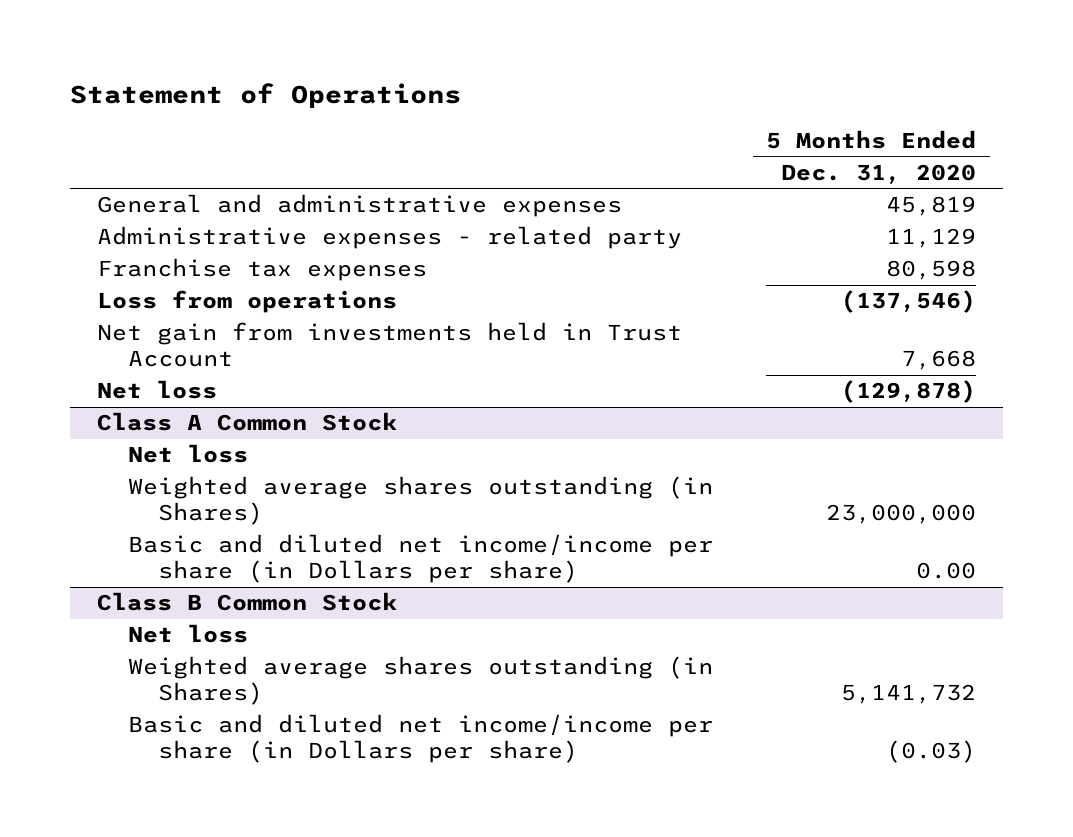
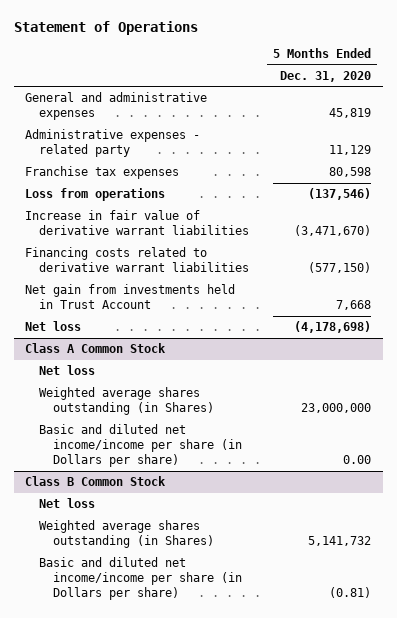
+ Increase in fair value of derivative warrant liabilities | (3,471,670)
+ Financing costs related to derivative warrant liabilities | (577,150)
- Net loss | (129,878)
+ Net loss | (4,178,698)
@ Class B Common Stock
- Basic and diluted net income/income per share (in Dollars per share) | (0.03)
+ Basic and diluted net income/income per share (in Dollars per share) | (0.81)

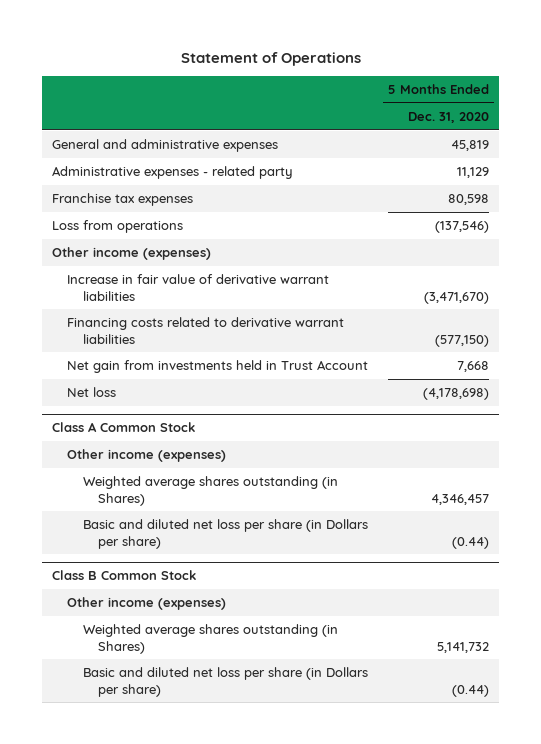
+ Other income (expenses)
@ Class A Common Stock
- Net loss
- Weighted average shares outstanding (in Shares) | 23,000,000
- Basic and diluted net income/income per share (in Dollars per share) | 0.00
+ Other income (expenses)
+ Weighted average shares outstanding (in Shares) | 4,346,457
+ Basic and diluted net loss per share (in Dollars per share) | (0.44)
@ Class B Common Stock
- Net loss
+ Other income (expenses)
- Basic and diluted net income/income per share (in Dollars per share) | (0.81)
+ Basic and diluted net loss per share (in Dollars per share) | (0.44)

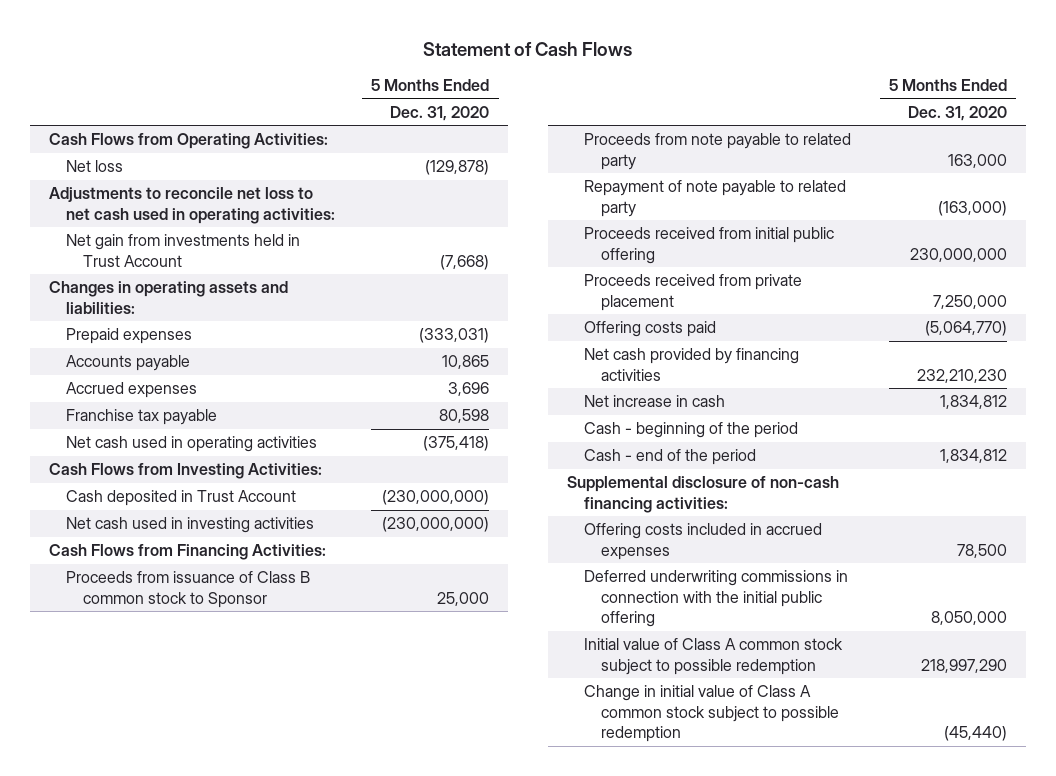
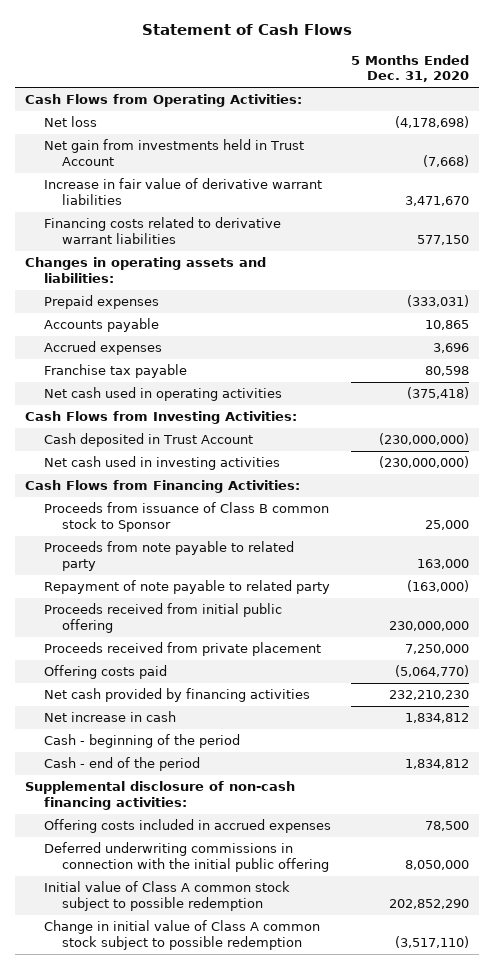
- Net loss | (129,878)
- Adjustments to reconcile net loss to net cash used in operating activities:
+ Net loss | (4,178,698)
+ Increase in fair value of derivative warrant liabilities | 3,471,670
+ Financing costs related to derivative warrant liabilities | 577,150
- Initial value of Class A common stock subject to possible redemption | 218,997,290
- Change in initial value of Class A common stock subject to possible redemption | (45,440)
+ Initial value of Class A common stock subject to possible redemption | 202,852,290
+ Change in initial value of Class A common stock subject to possible redemption | (3,517,110)

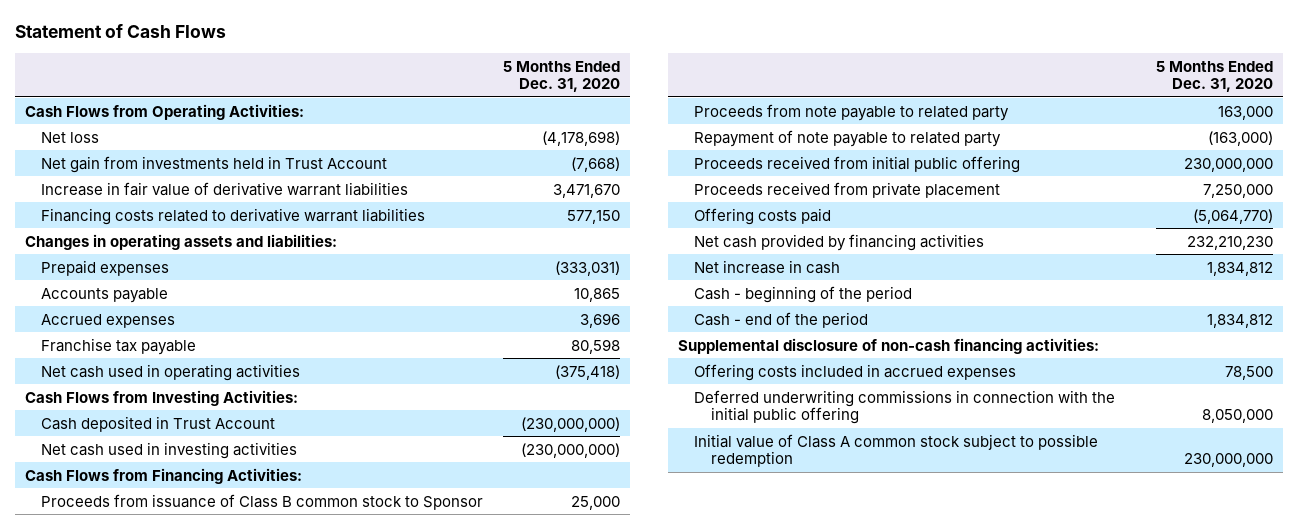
- Initial value of Class A common stock subject to possible redemption | 202,852,290
- Change in initial value of Class A common stock subject to possible redemption | (3,517,110)
+ Initial value of Class A common stock subject to possible redemption | 230,000,000

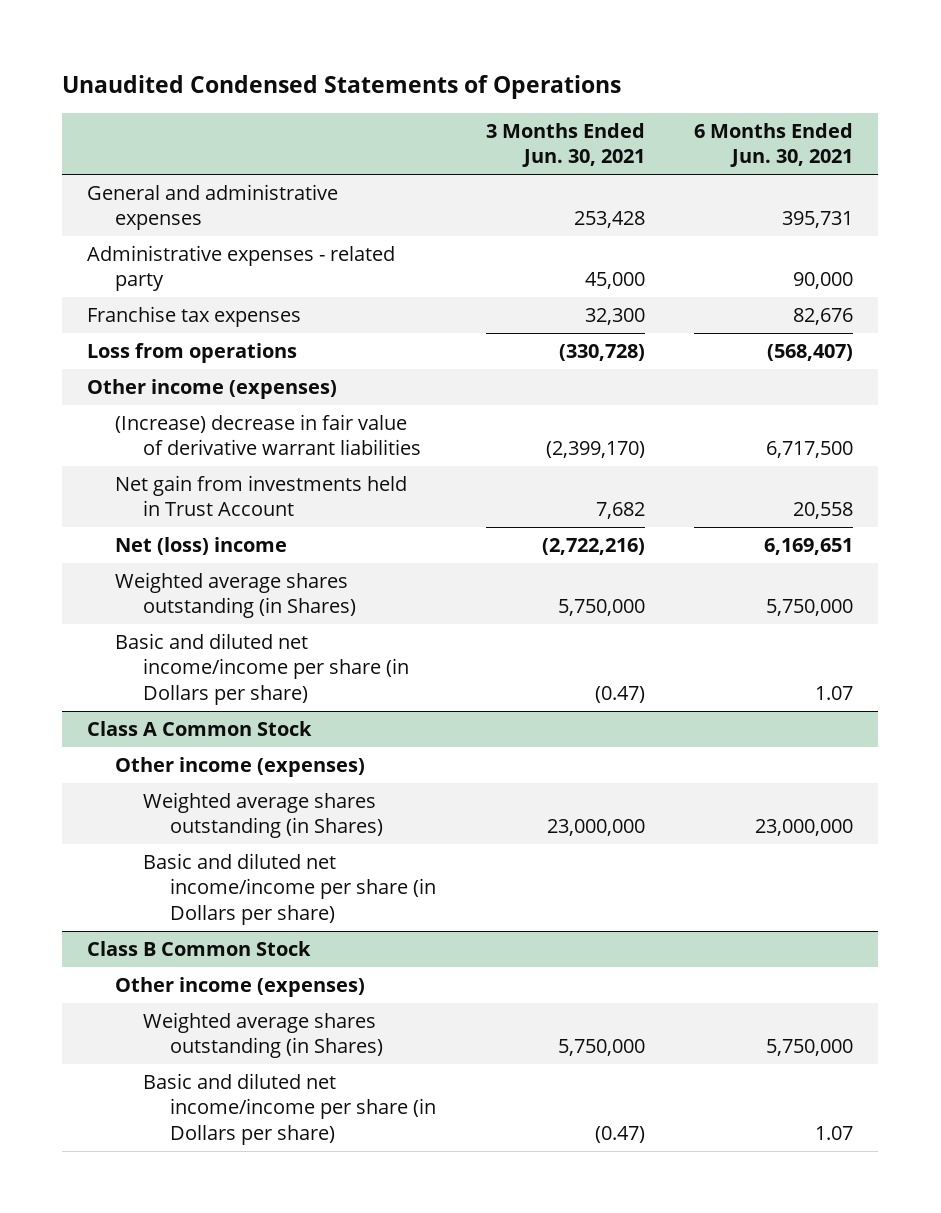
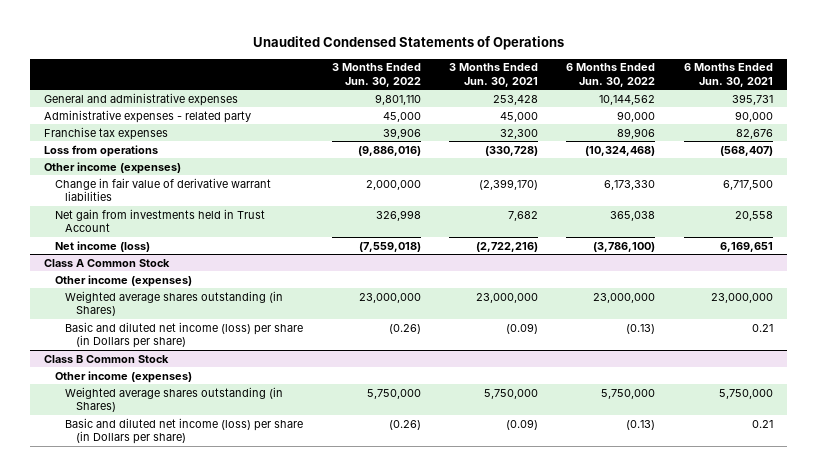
- | 3 Months Ended Jun. 30, 2021 | 6 Months Ended Jun. 30, 2021
+ | 3 Months Ended Jun. 30, 2022 | 3 Months Ended Jun. 30, 2021 | 6 Months Ended Jun. 30, 2022 | 6 Months Ended Jun. 30, 2021
- (Increase) decrease in fair value of derivative warrant liabilities | (2,399,170) | 6,717,500
+ Change in fair value of derivative warrant liabilities | 2,000,000 | (2,399,170) | 6,173,330 | 6,717,500
- Net (loss) income | (2,722,216) | 6,169,651
- Weighted average shares outstanding (in Shares) | 5,750,000 | 5,750,000
- Basic and diluted net income/income per share (in Dollars per share) | (0.47) | 1.07
+ Net income (loss) | (7,559,018) | (2,722,216) | (3,786,100) | 6,169,651
@ Class A Common Stock
- Basic and diluted net income/income per share (in Dollars per share)
+ Basic and diluted net income (loss) per share (in Dollars per share) | (0.26) | (0.09) | (0.13) | 0.21
@ Class B Common Stock
- Basic and diluted net income/income per share (in Dollars per share) | (0.47) | 1.07
+ Basic and diluted net income (loss) per share (in Dollars per share) | (0.26) | (0.09) | (0.13) | 0.21

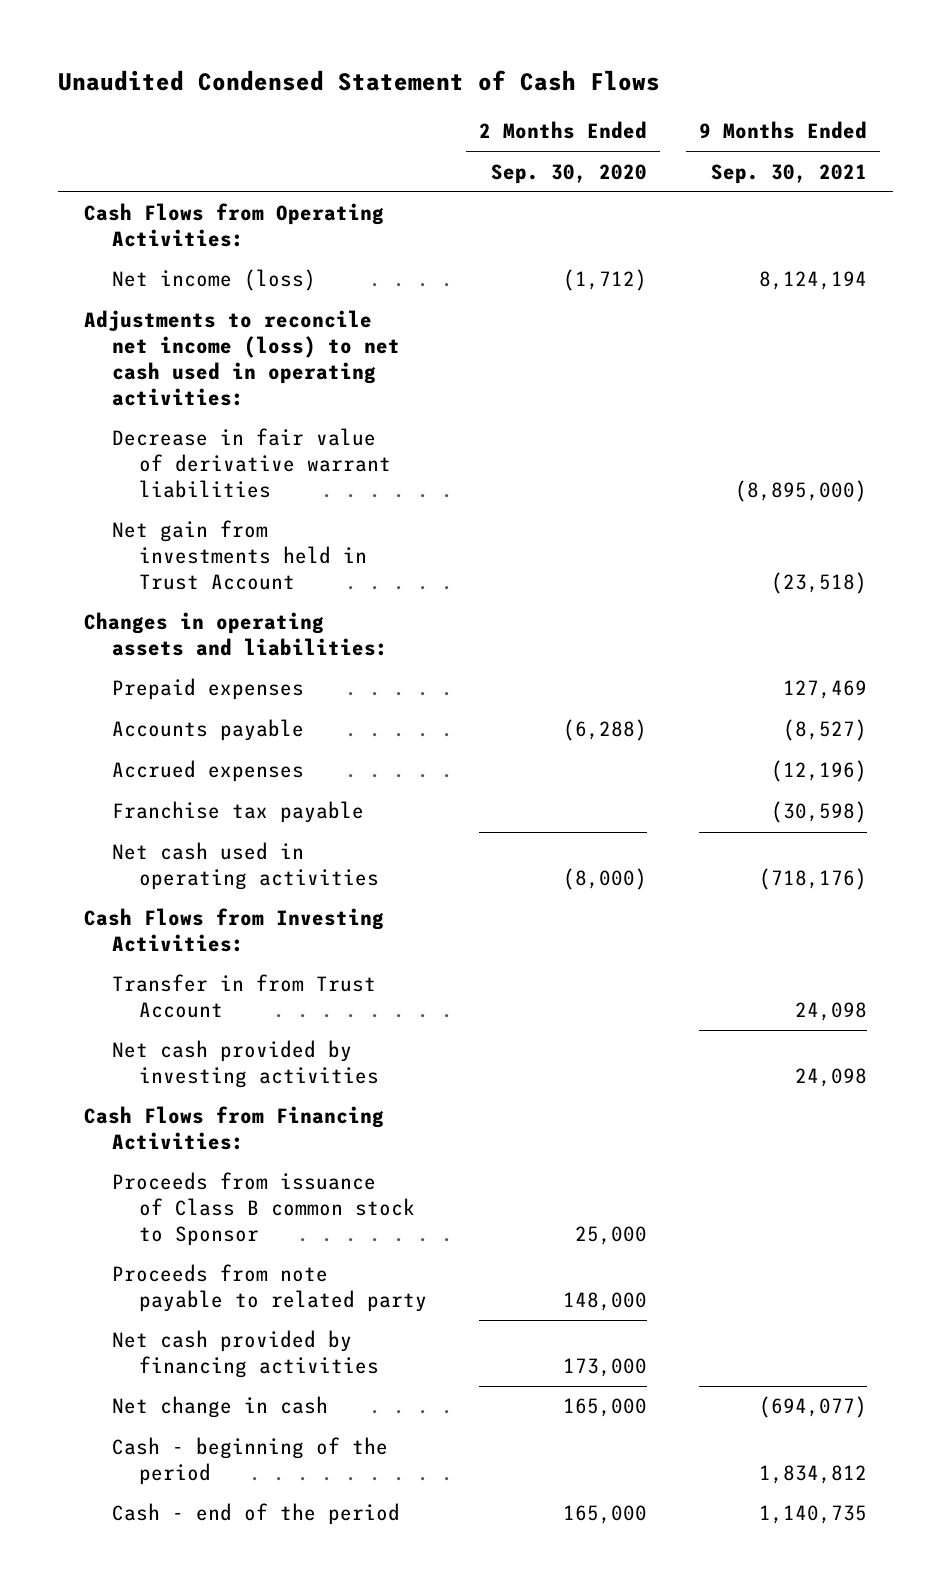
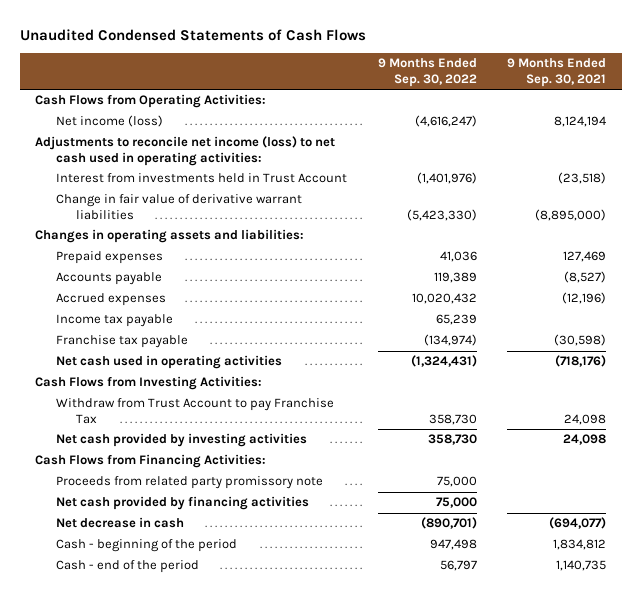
- Unaudited Condensed Statement of Cash Flows
+ Unaudited Condensed Statements of Cash Flows
- | 2 Months Ended Sep. 30, 2020 | 9 Months Ended Sep. 30, 2021
+ | 9 Months Ended Sep. 30, 2022 | 9 Months Ended Sep. 30, 2021
- Decrease in fair value of derivative warrant liabilities | | (8,895,000)
- Net gain from investments held in Trust Account | | (23,518)
+ Interest from investments held in Trust Account | (1,401,976) | (23,518)
+ Change in fair value of derivative warrant liabilities | (5,423,330) | (8,895,000)
+ Income tax payable | 65,239 |
- Transfer in from Trust Account | | 24,098
+ Withdraw from Trust Account to pay Franchise Tax | 358,730 | 24,098
- Proceeds from issuance of Class B common stock to Sponsor | 25,000 |
- Proceeds from note payable to related party | 148,000 |
+ Proceeds from related party promissory note | 75,000 |
- Net change in cash | 165,000 | (694,077)
+ Net decrease in cash | (890,701) | (694,077)

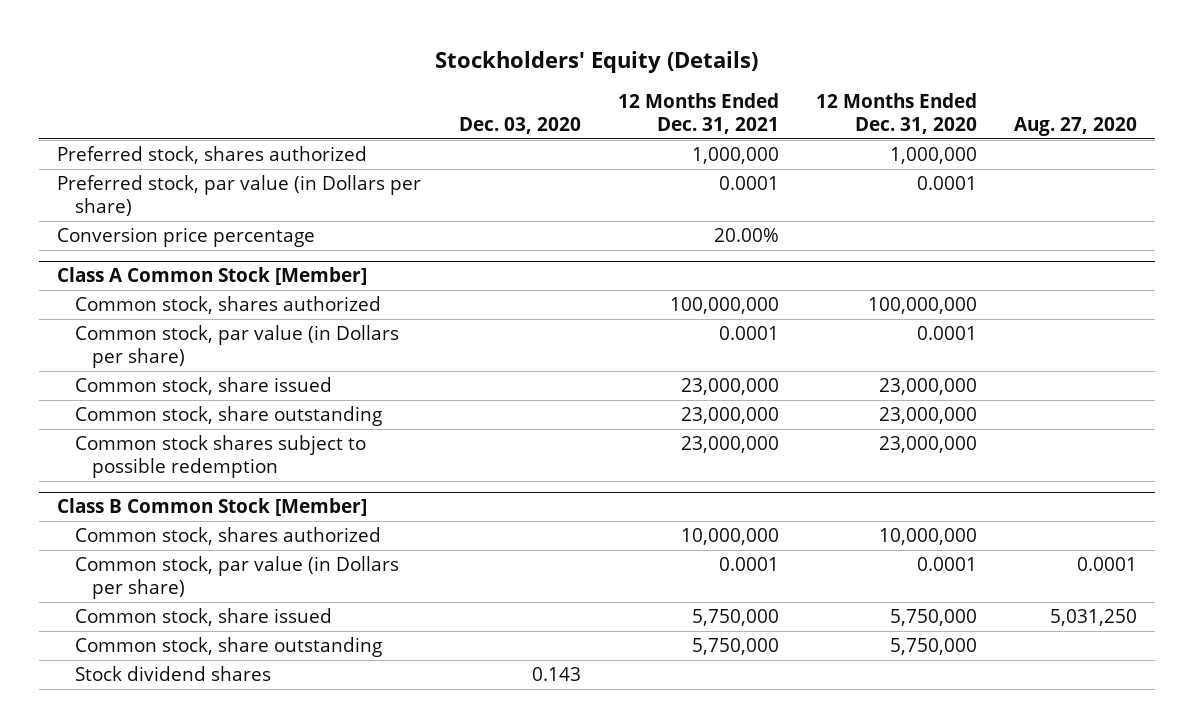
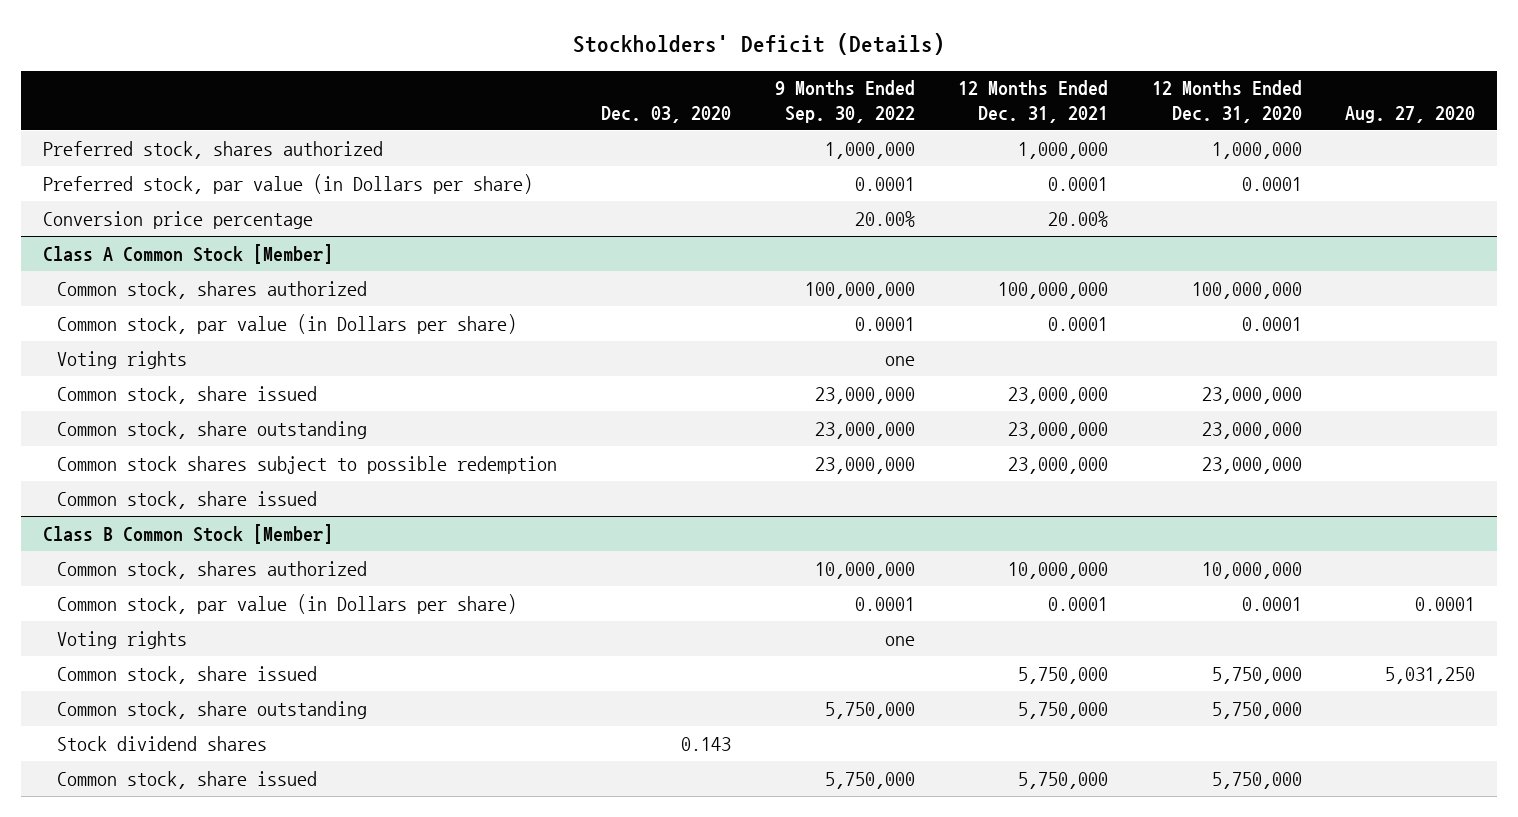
- Stockholders' Equity (Details)
+ Stockholders' Deficit (Details)
- | Dec. 03, 2020 | 12 Months Ended Dec. 31, 2021 | 12 Months Ended Dec. 31, 2020 | Aug. 27, 2020
+ | Dec. 03, 2020 | 9 Months Ended Sep. 30, 2022 | 12 Months Ended Dec. 31, 2021 | 12 Months Ended Dec. 31, 2020 | Aug. 27, 2020
@ Class A Common Stock [Member]
+ Voting rights | | one | | |
+ Common stock, share issued
@ Class B Common Stock [Member]
+ Voting rights | | one | | |
+ Common stock, share issued | | 5,750,000 | 5,750,000 | 5,750,000 |

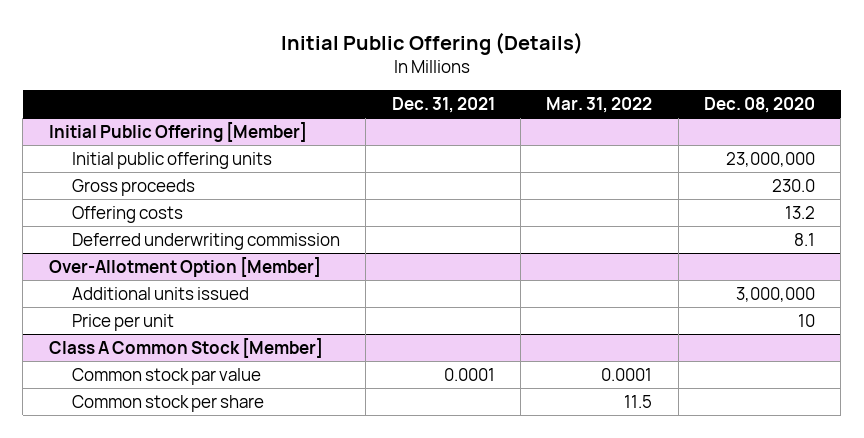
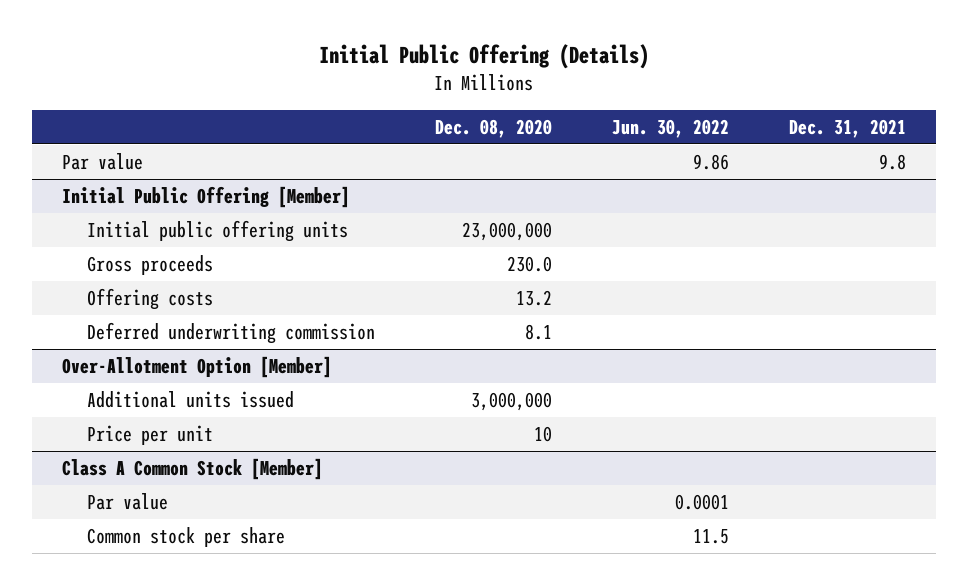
- | Dec. 31, 2021 | Mar. 31, 2022 | Dec. 08, 2020
+ | Dec. 08, 2020 | Jun. 30, 2022 | Dec. 31, 2021
+ Par value | | 9.86 | 9.8
@ Class A Common Stock [Member]
- Common stock par value | 0.0001 | 0.0001 |
+ Par value | | 0.0001 |

